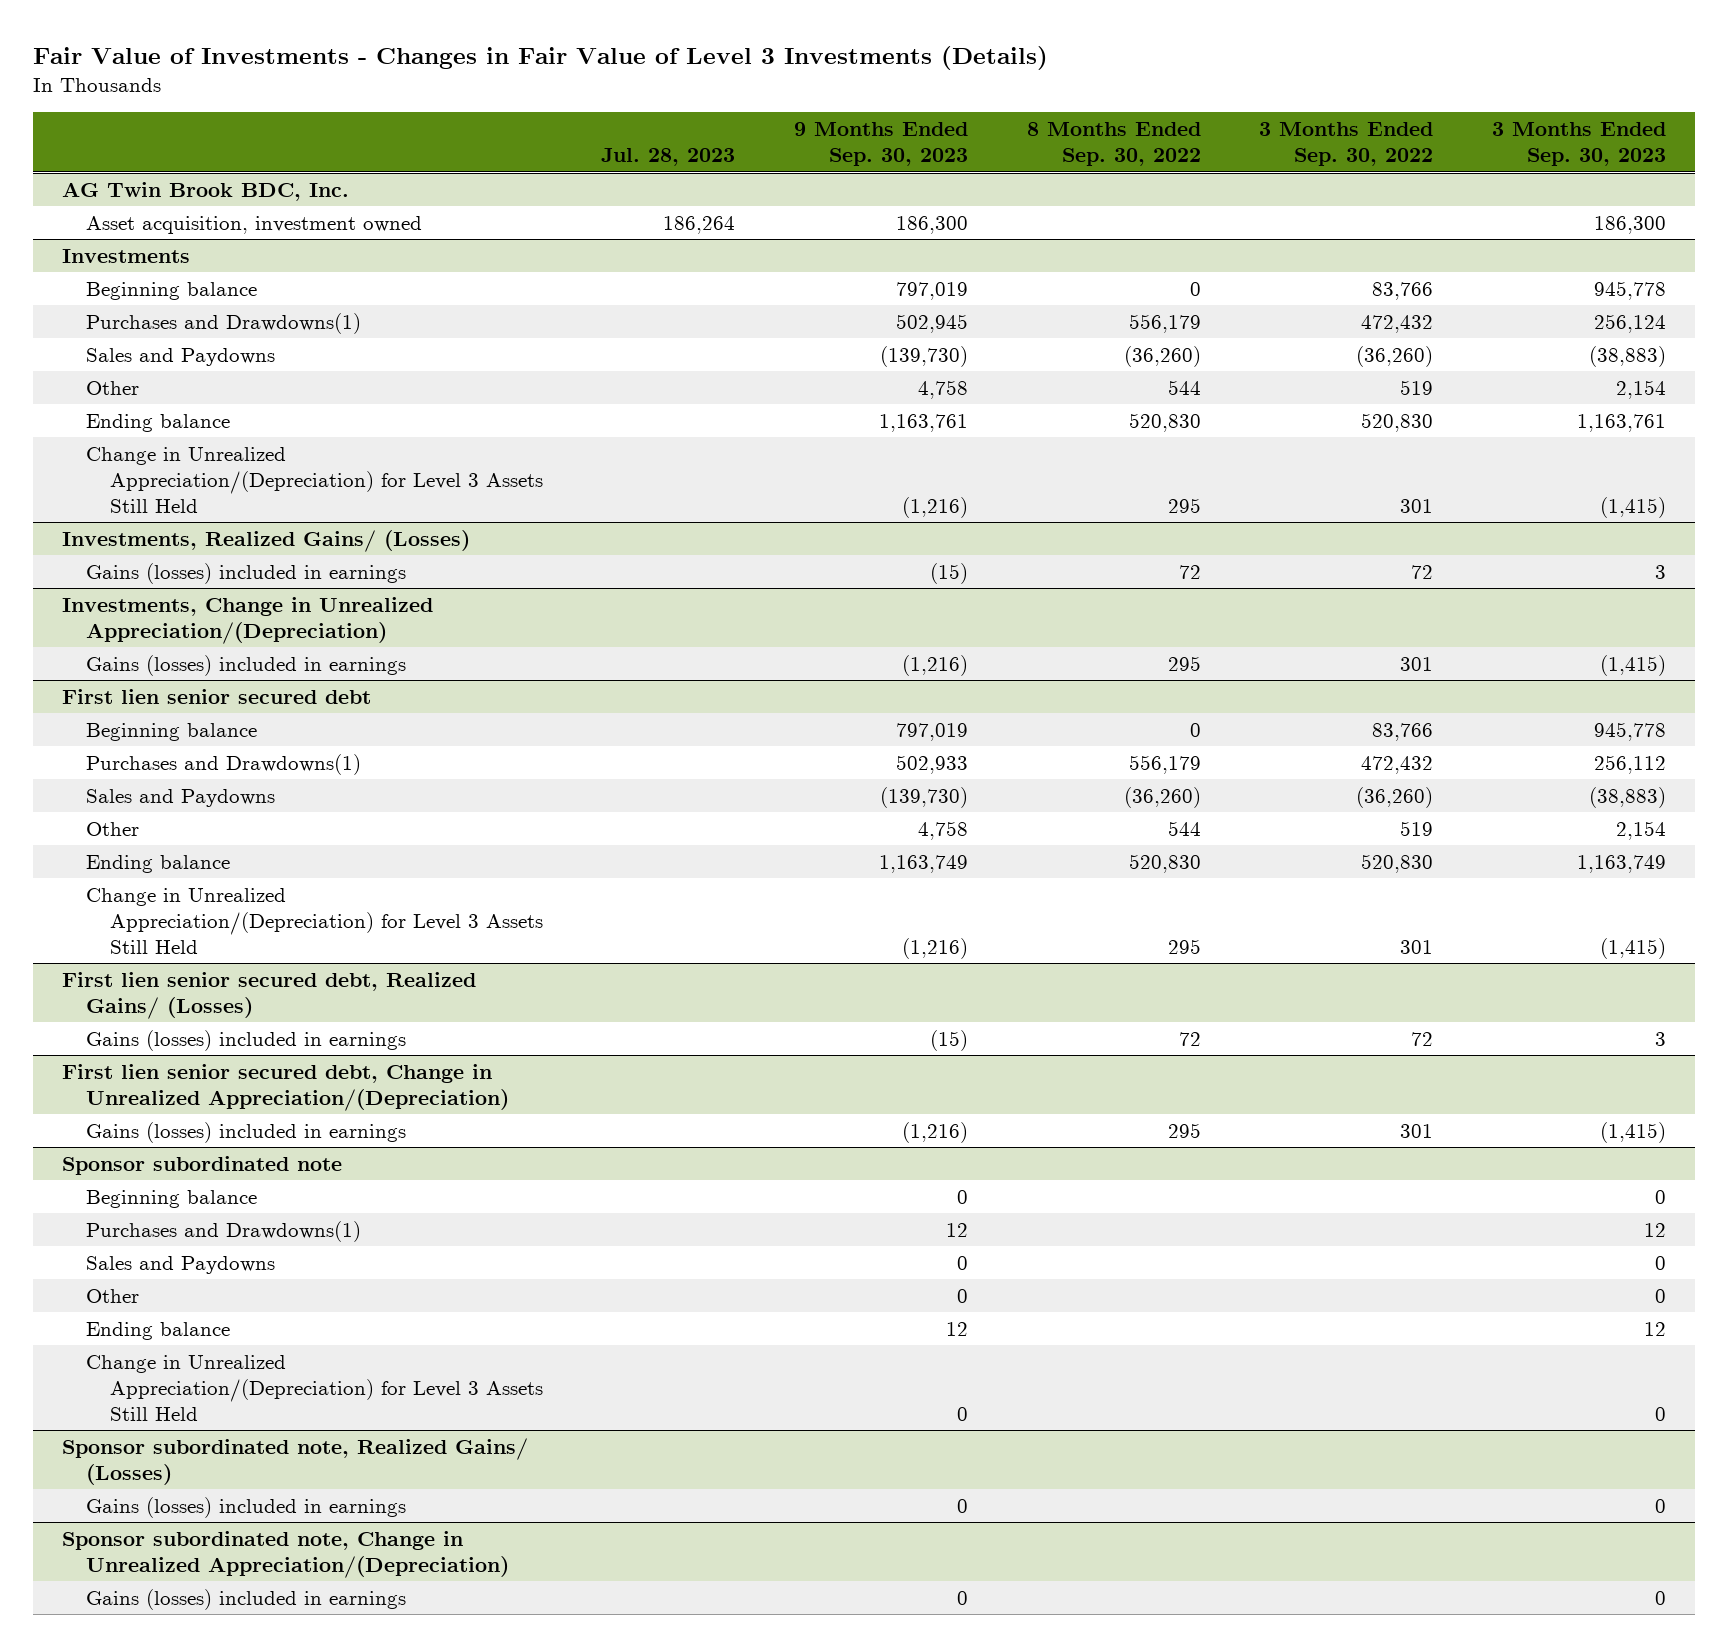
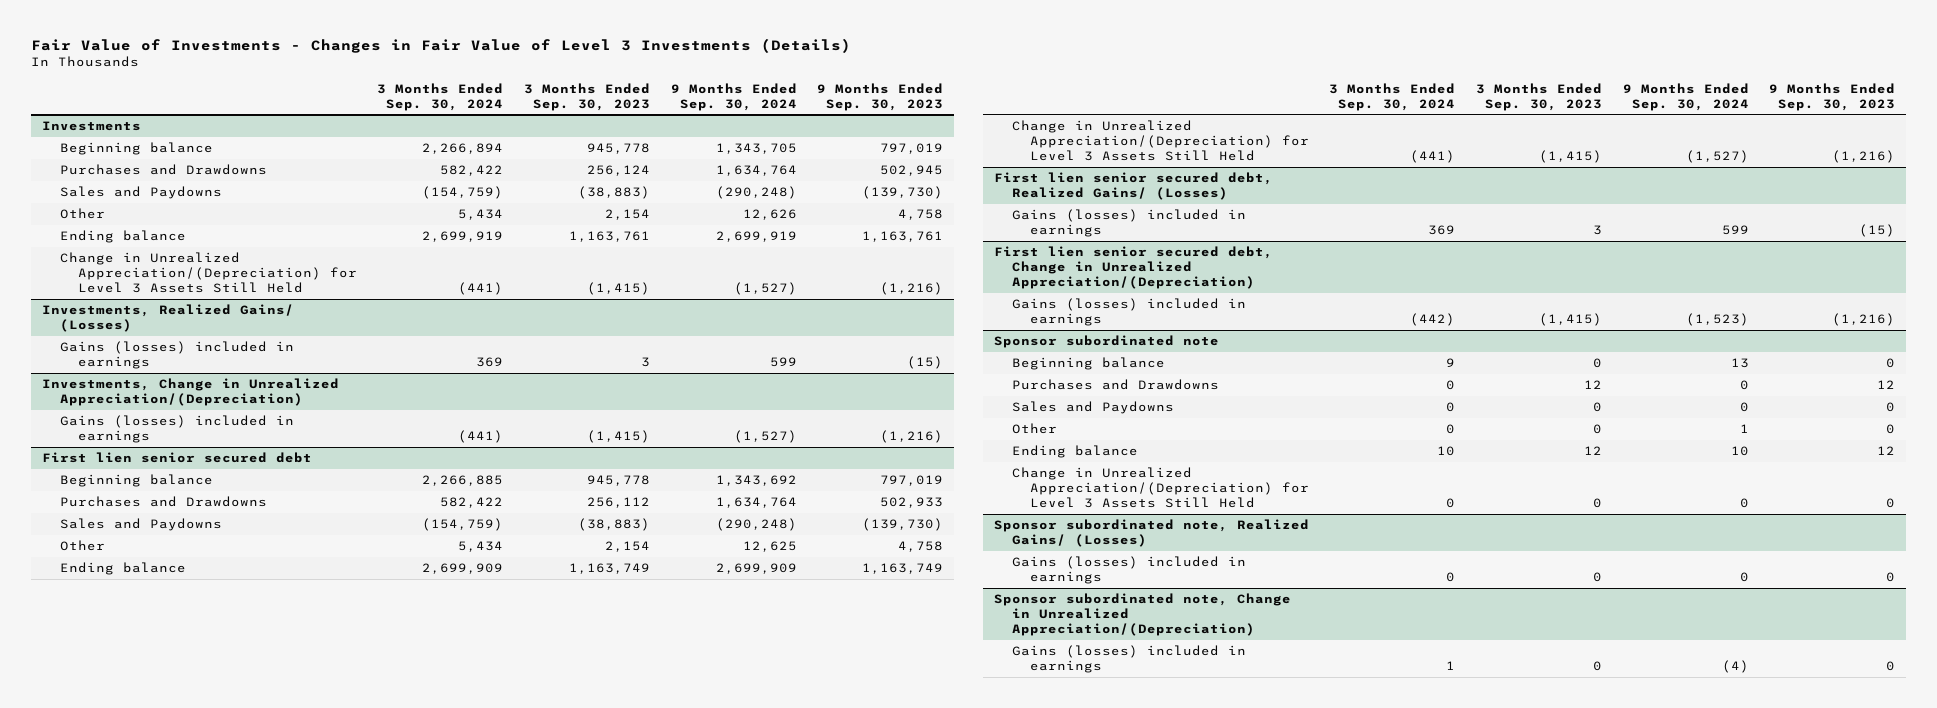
- | Jul. 28, 2023 | 9 Months Ended Sep. 30, 2023 | 8 Months Ended Sep. 30, 2022 | 3 Months Ended Sep. 30, 2022 | 3 Months Ended Sep. 30, 2023
+ | 3 Months Ended Sep. 30, 2024 | 3 Months Ended Sep. 30, 2023 | 9 Months Ended Sep. 30, 2024 | 9 Months Ended Sep. 30, 2023
- AG Twin Brook BDC, Inc.
- Asset acquisition, investment owned | 186,264 | 186,300 | | | 186,300
@ Investments
- Purchases and Drawdowns(1) | | 502,945 | 556,179 | 472,432 | 256,124
+ Purchases and Drawdowns | 582,422 | 256,124 | 1,634,764 | 502,945
@ First lien senior secured debt
- Purchases and Drawdowns(1) | | 502,933 | 556,179 | 472,432 | 256,112
+ Purchases and Drawdowns | 582,422 | 256,112 | 1,634,764 | 502,933
@ Sponsor subordinated note
- Purchases and Drawdowns(1) | | 12 | | | 12
+ Purchases and Drawdowns | 0 | 12 | 0 | 12

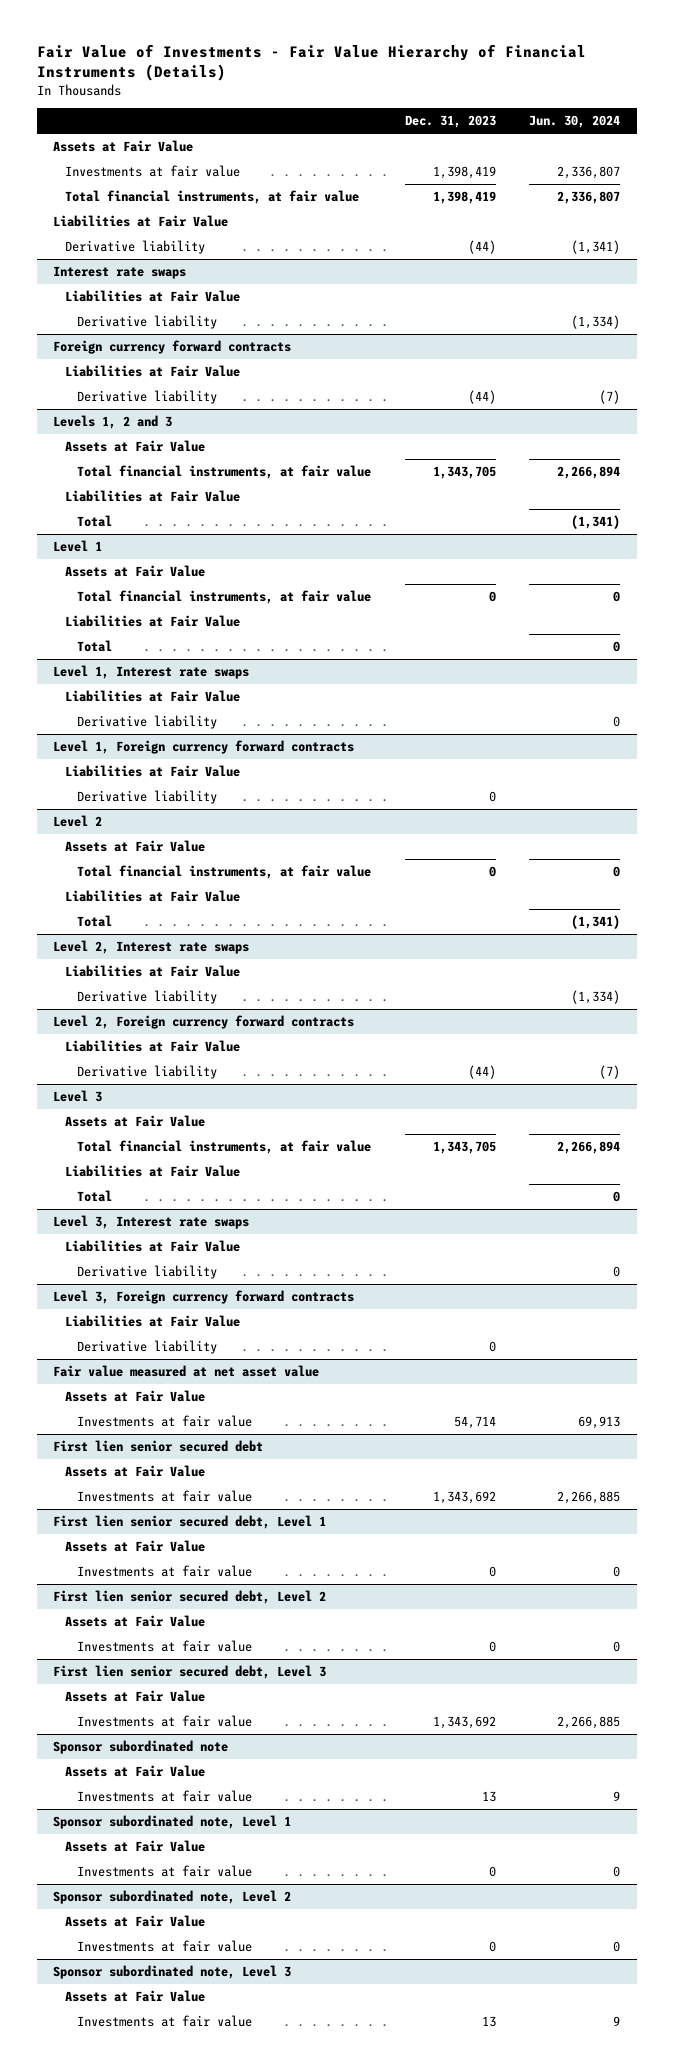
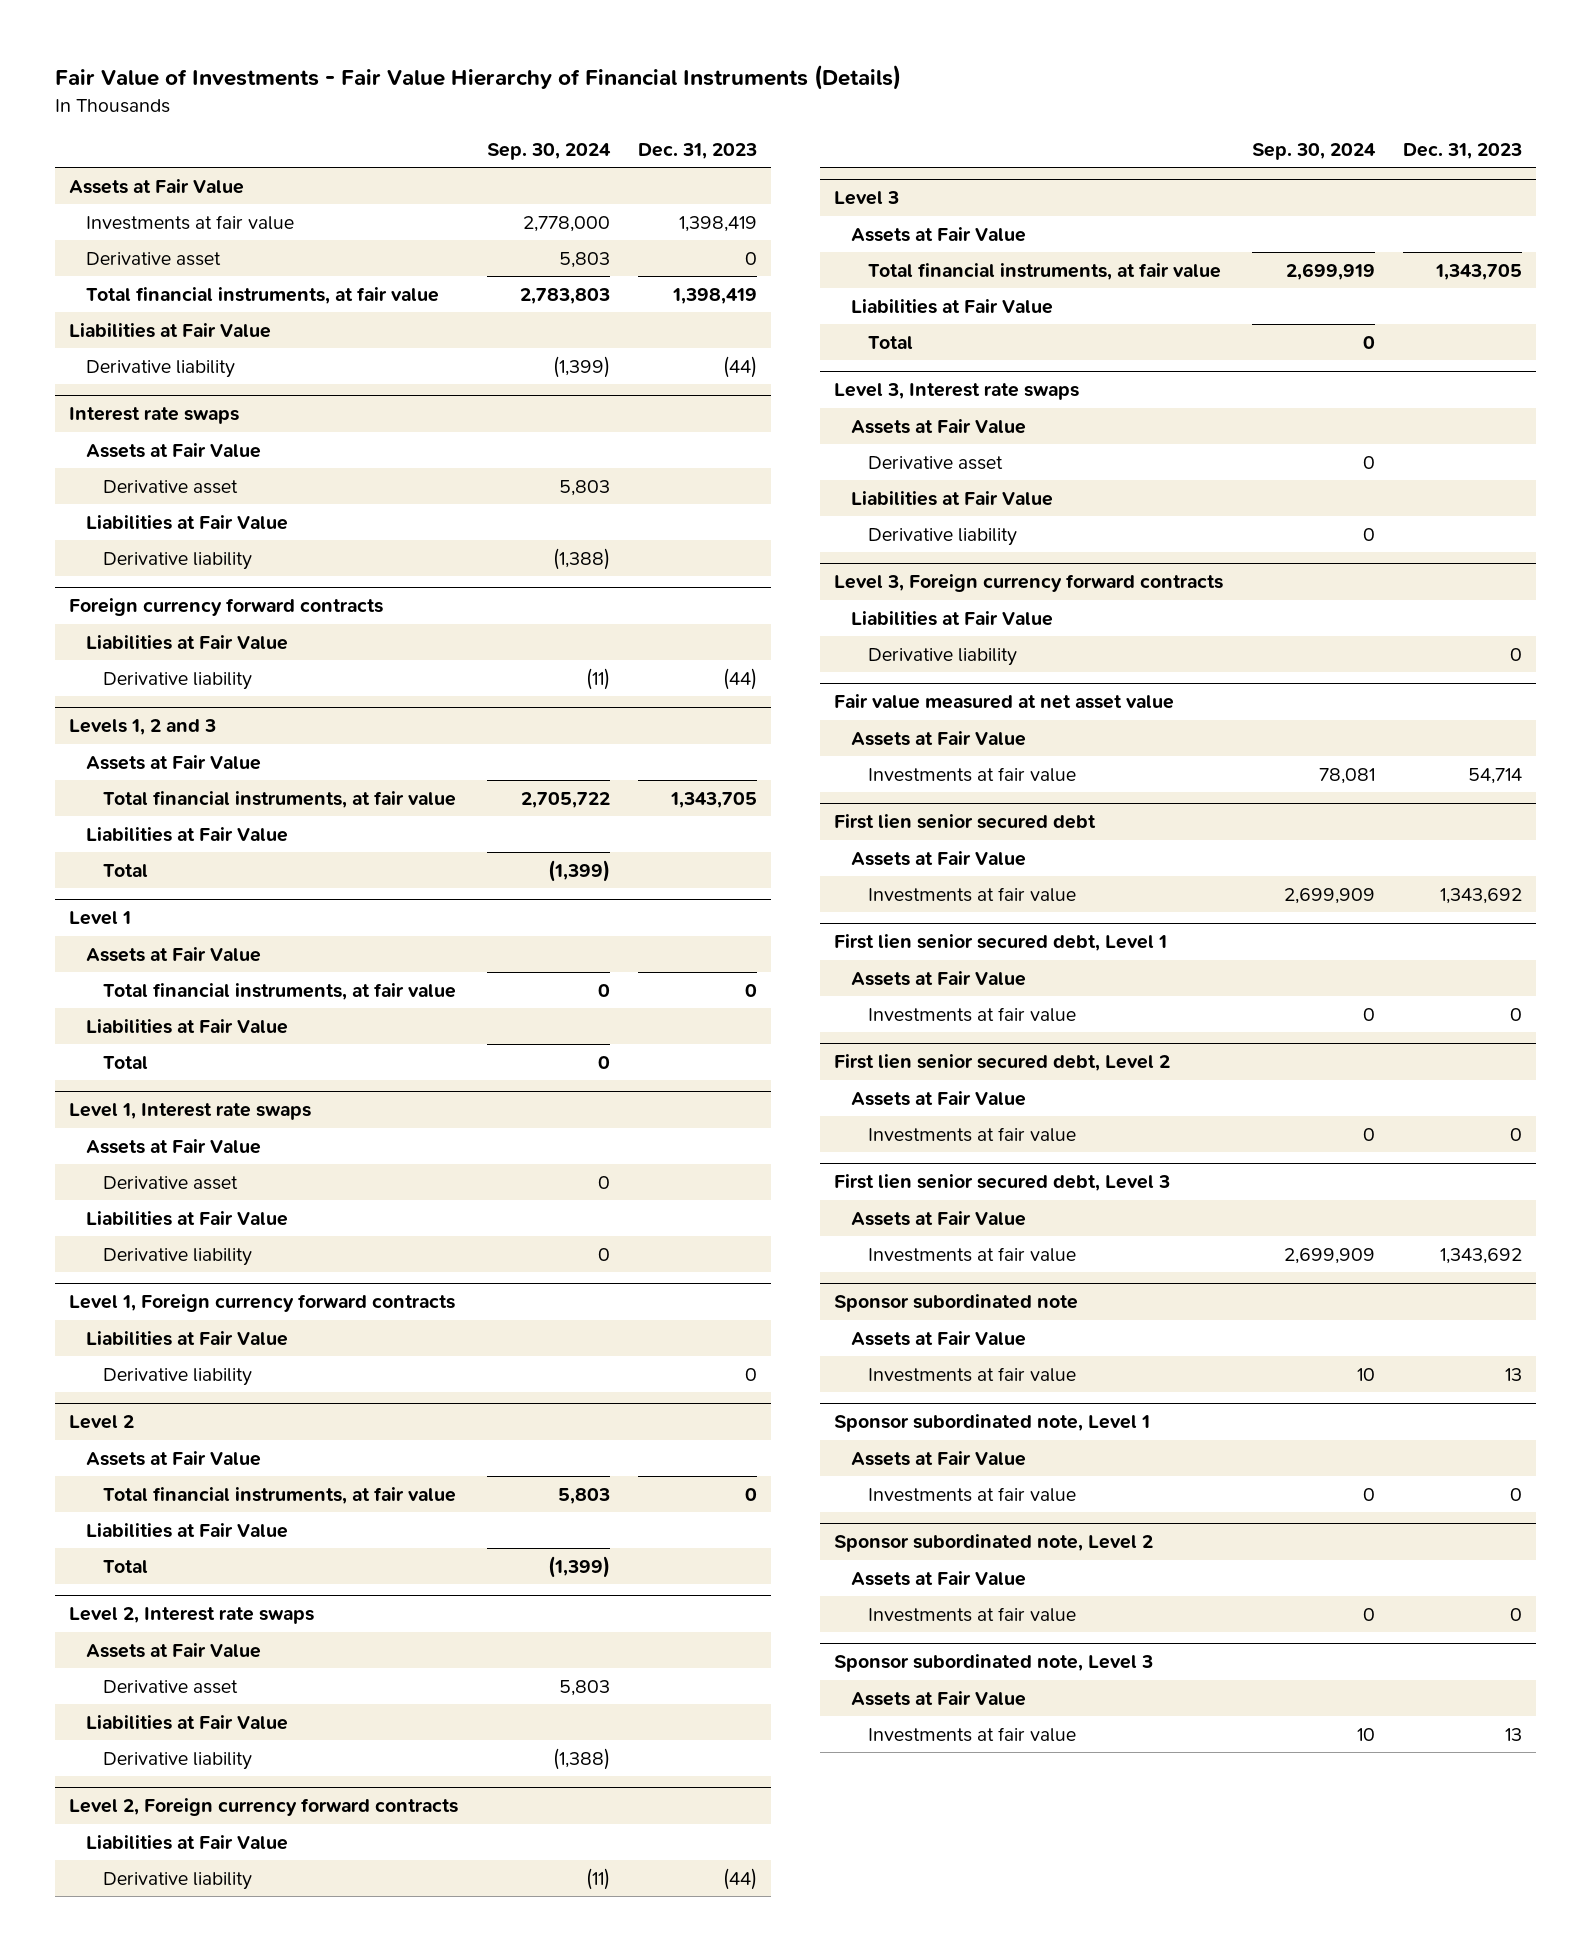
- | Dec. 31, 2023 | Jun. 30, 2024
+ | Sep. 30, 2024 | Dec. 31, 2023
+ Derivative asset | 5,803 | 0
@ Interest rate swaps
+ Assets at Fair Value
+ Derivative asset | 5,803 |
@ Level 1, Interest rate swaps
+ Assets at Fair Value
+ Derivative asset | 0 |
@ Level 2, Interest rate swaps
+ Assets at Fair Value
+ Derivative asset | 5,803 |
@ Level 3, Interest rate swaps
+ Assets at Fair Value
+ Derivative asset | 0 |

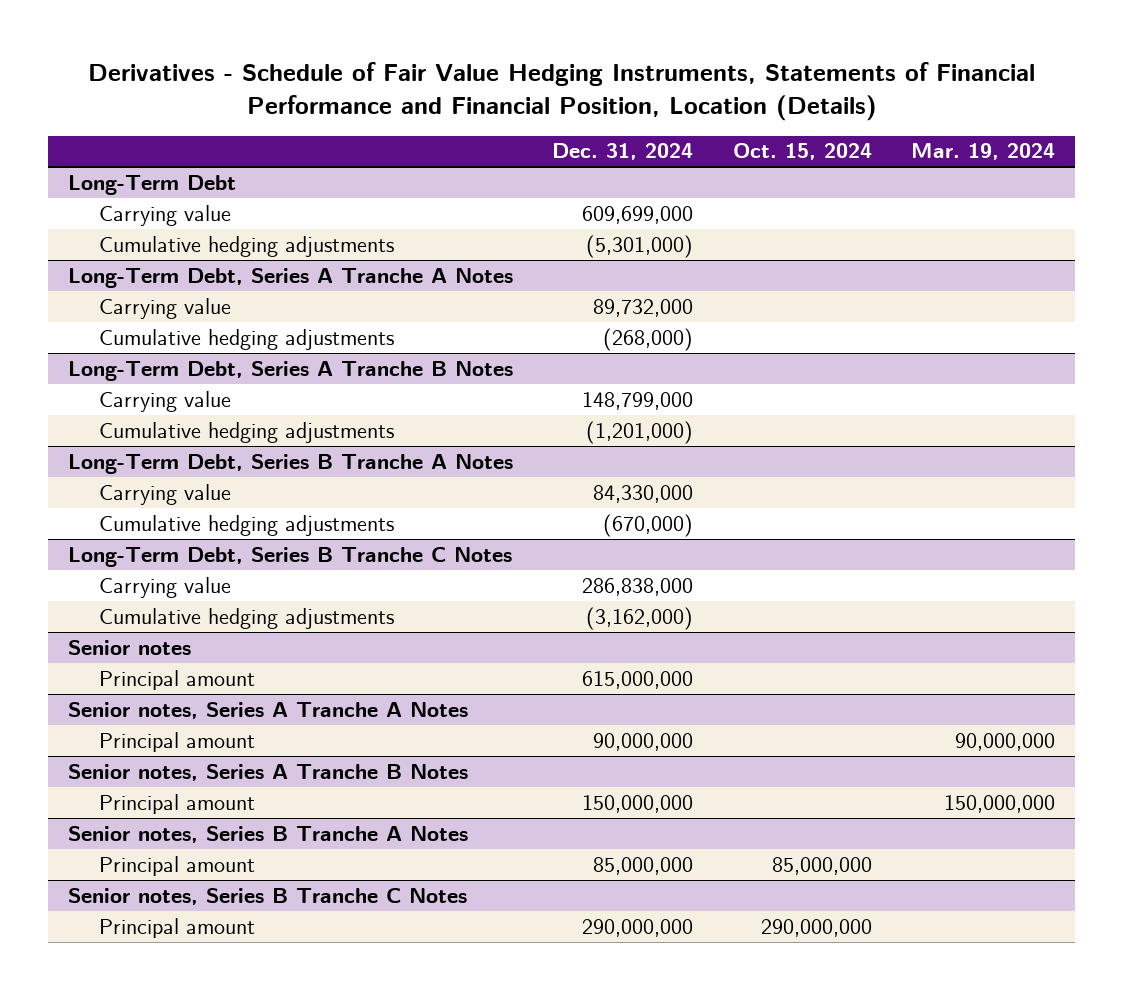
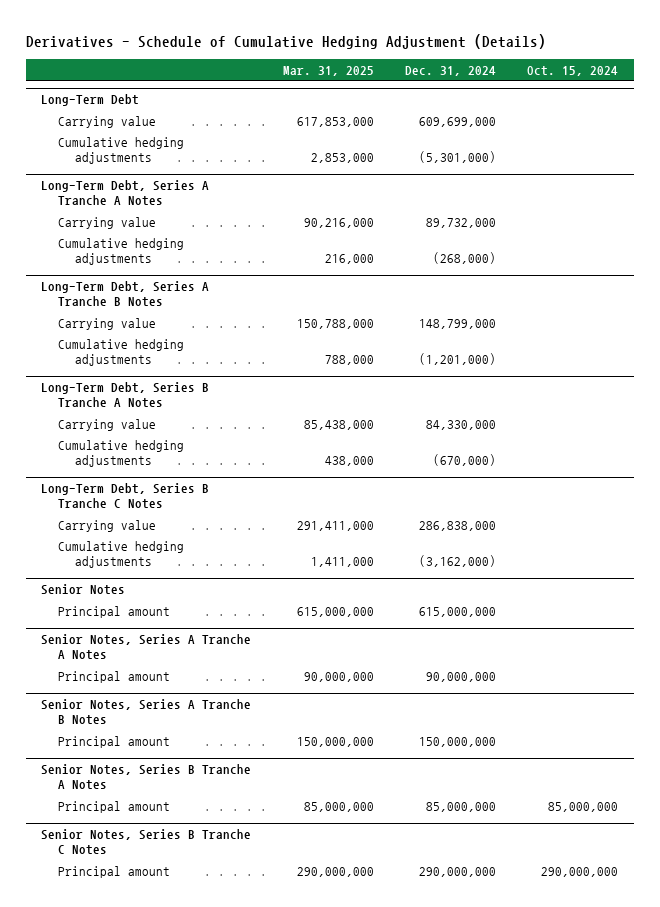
- Derivatives - Schedule of Fair Value Hedging Instruments, Statements of Financial Performance and Financial Position, Location (Details)
+ Derivatives - Schedule of Cumulative Hedging Adjustment (Details)
- | Dec. 31, 2024 | Oct. 15, 2024 | Mar. 19, 2024
+ | Mar. 31, 2025 | Dec. 31, 2024 | Oct. 15, 2024
- Senior notes
+ Senior Notes
- Senior notes, Series A Tranche A Notes
+ Senior Notes, Series A Tranche A Notes
- Senior notes, Series A Tranche B Notes
+ Senior Notes, Series A Tranche B Notes
- Senior notes, Series B Tranche A Notes
+ Senior Notes, Series B Tranche A Notes
- Senior notes, Series B Tranche C Notes
+ Senior Notes, Series B Tranche C Notes

